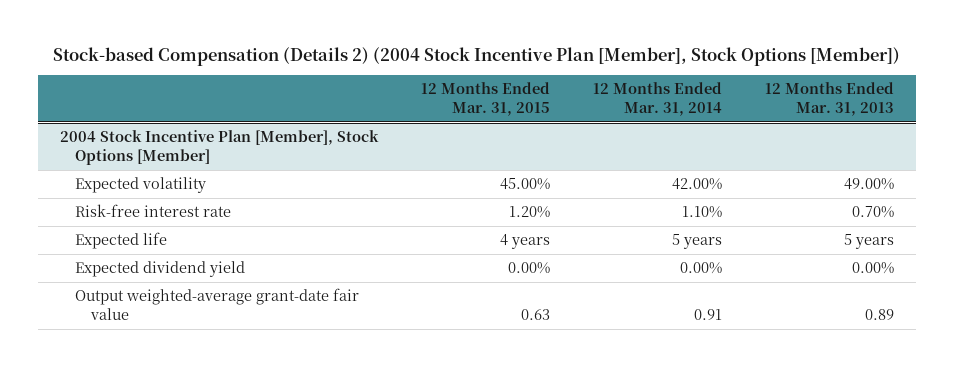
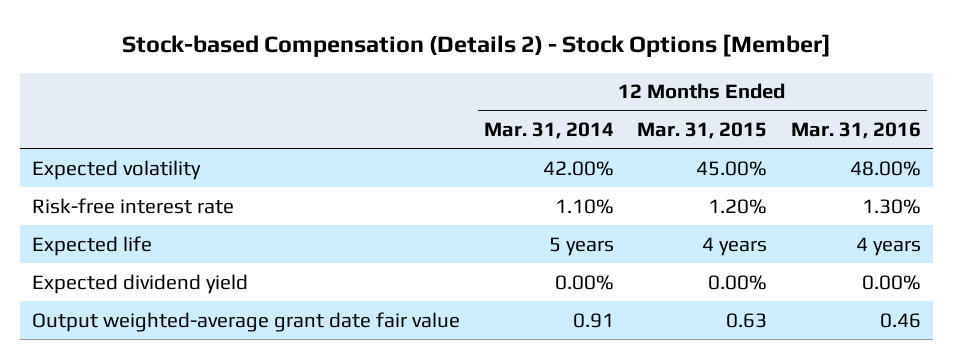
- Stock-based Compensation (Details 2) (2004 Stock Incentive Plan [Member], Stock Options [Member])
+ Stock-based Compensation (Details 2) - Stock Options [Member]
- | 12 Months Ended Mar. 31, 2015 | 12 Months Ended Mar. 31, 2014 | 12 Months Ended Mar. 31, 2013
+ | 12 Months Ended Mar. 31, 2014 | 12 Months Ended Mar. 31, 2015 | 12 Months Ended Mar. 31, 2016
- 2004 Stock Incentive Plan [Member], Stock Options [Member]
- Output weighted-average grant-date fair value | 0.63 | 0.91 | 0.89
+ Output weighted-average grant date fair value | 0.91 | 0.63 | 0.46

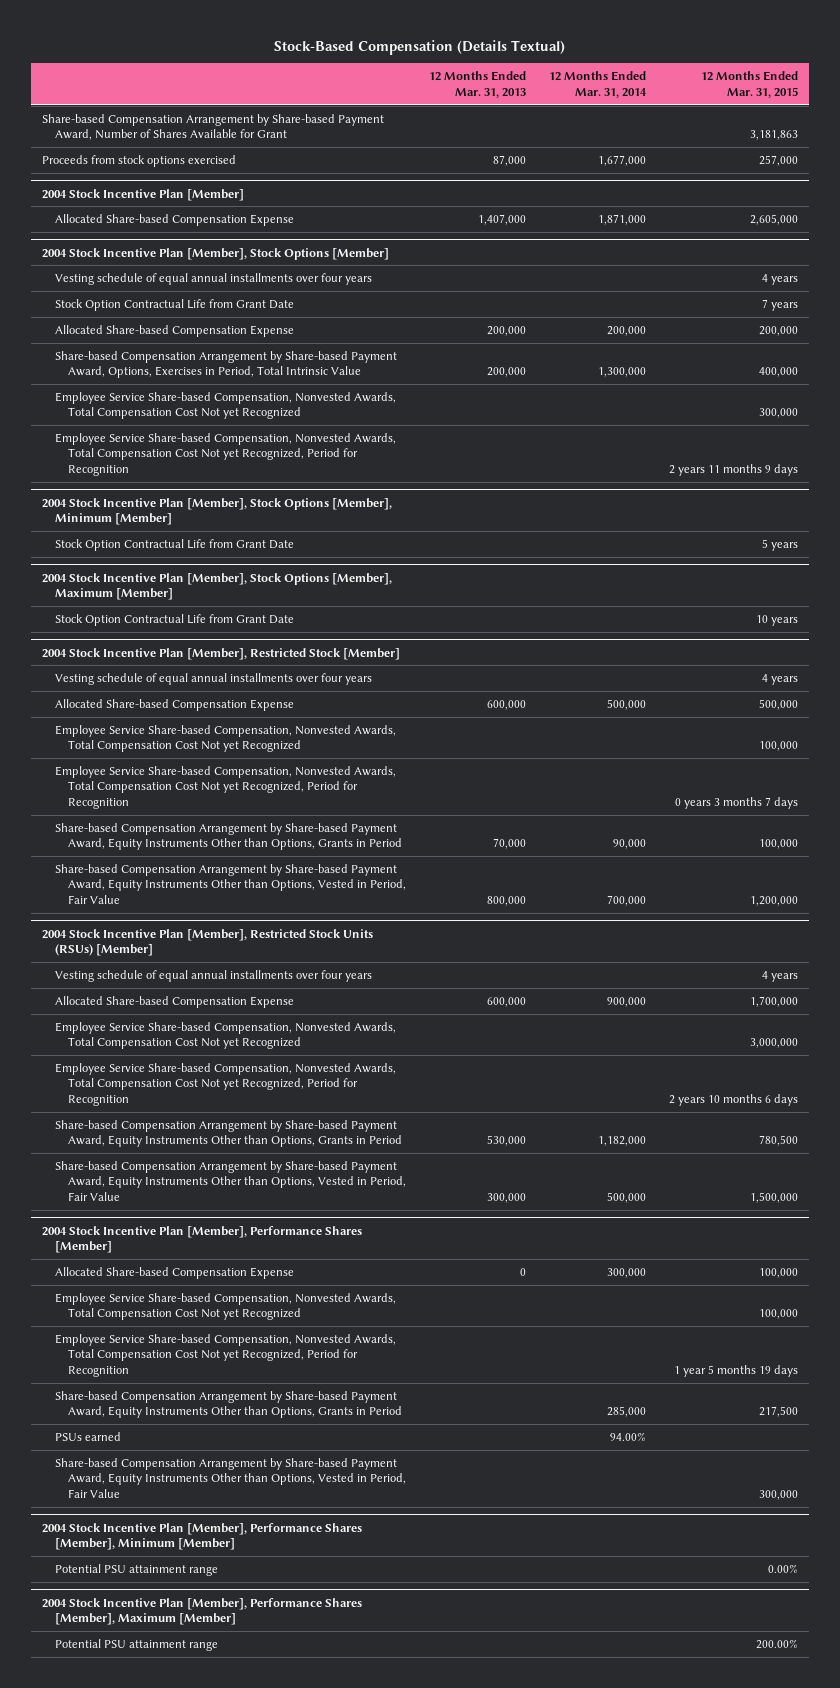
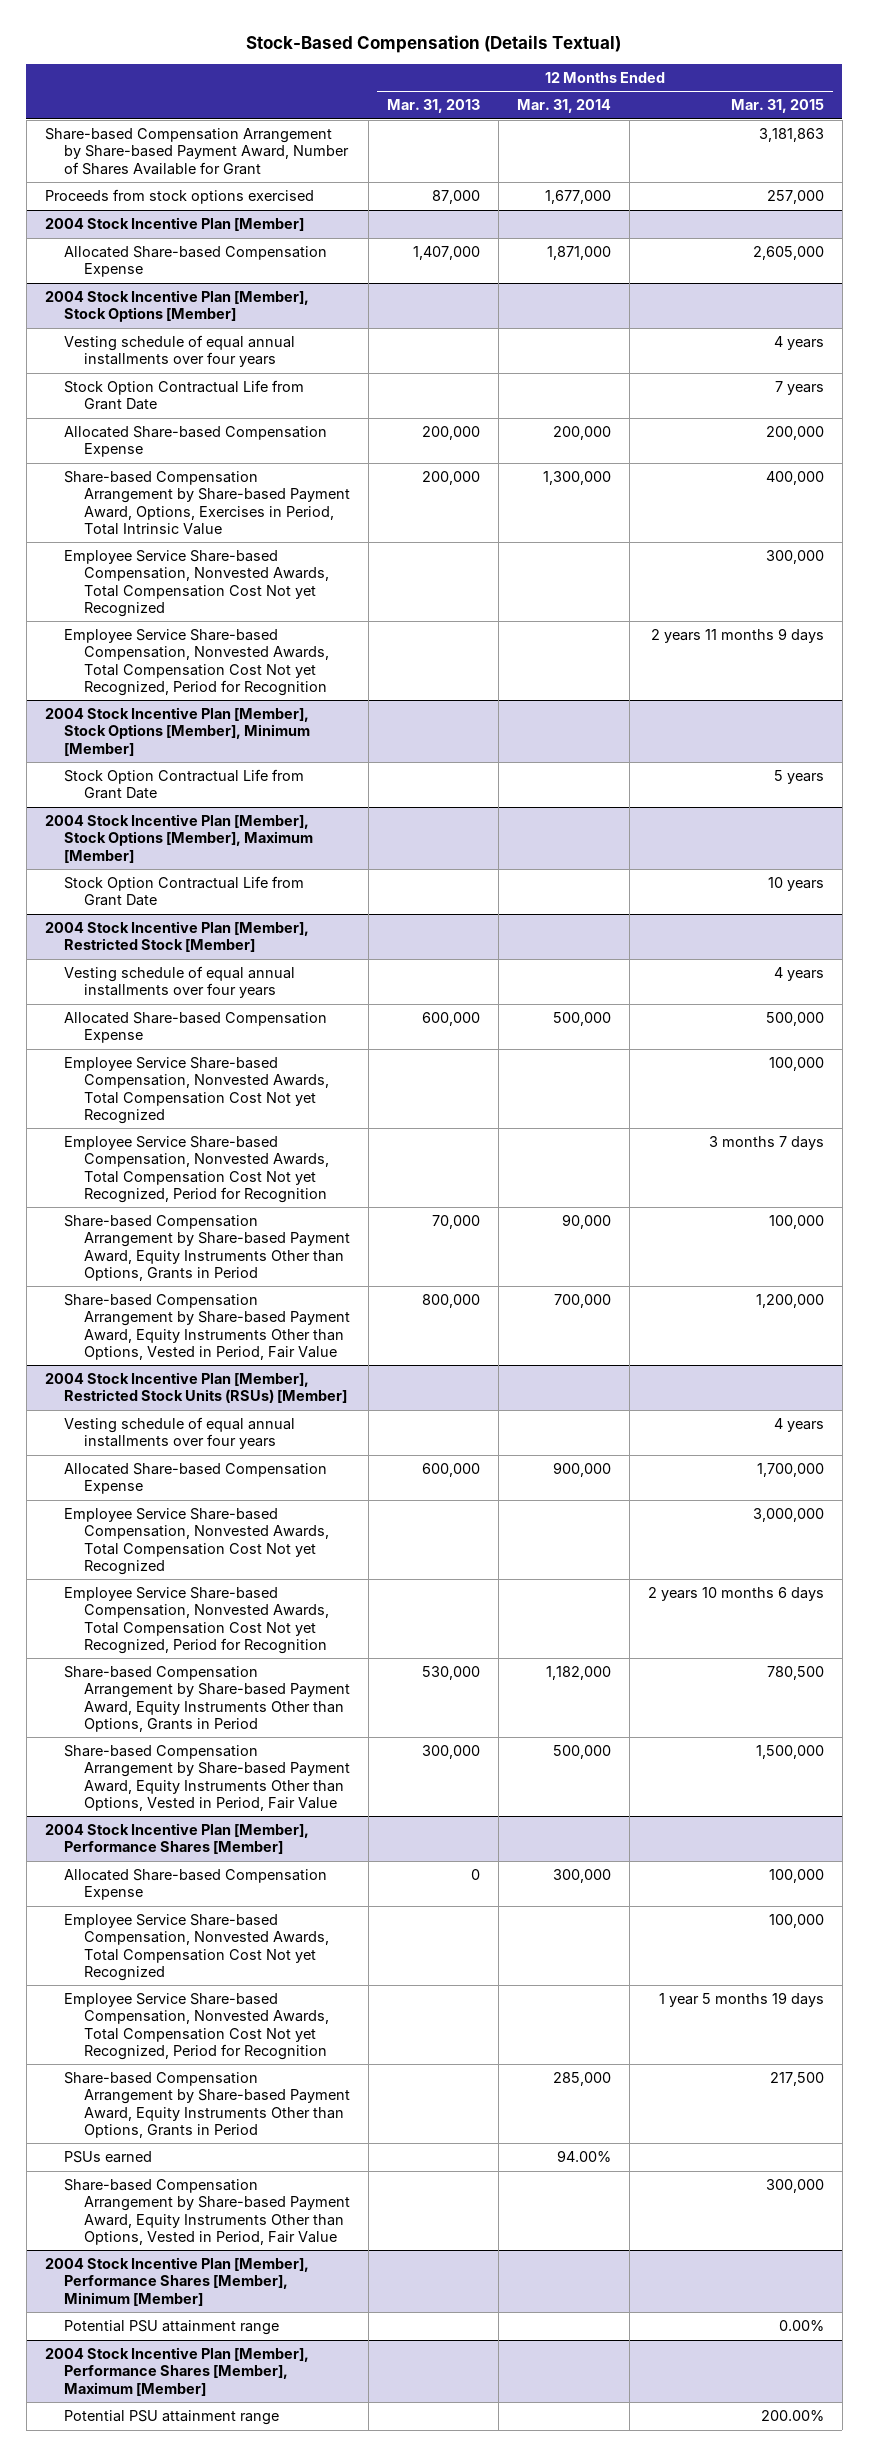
@ 2004 Stock Incentive Plan [Member], Restricted Stock [Member]
- Employee Service Share-based Compensation, Nonvested Awards, Total Compensation Cost Not yet Recognized, Period for Recognition | | | 0 years 3 months 7 days
+ Employee Service Share-based Compensation, Nonvested Awards, Total Compensation Cost Not yet Recognized, Period for Recognition | | | 3 months 7 days

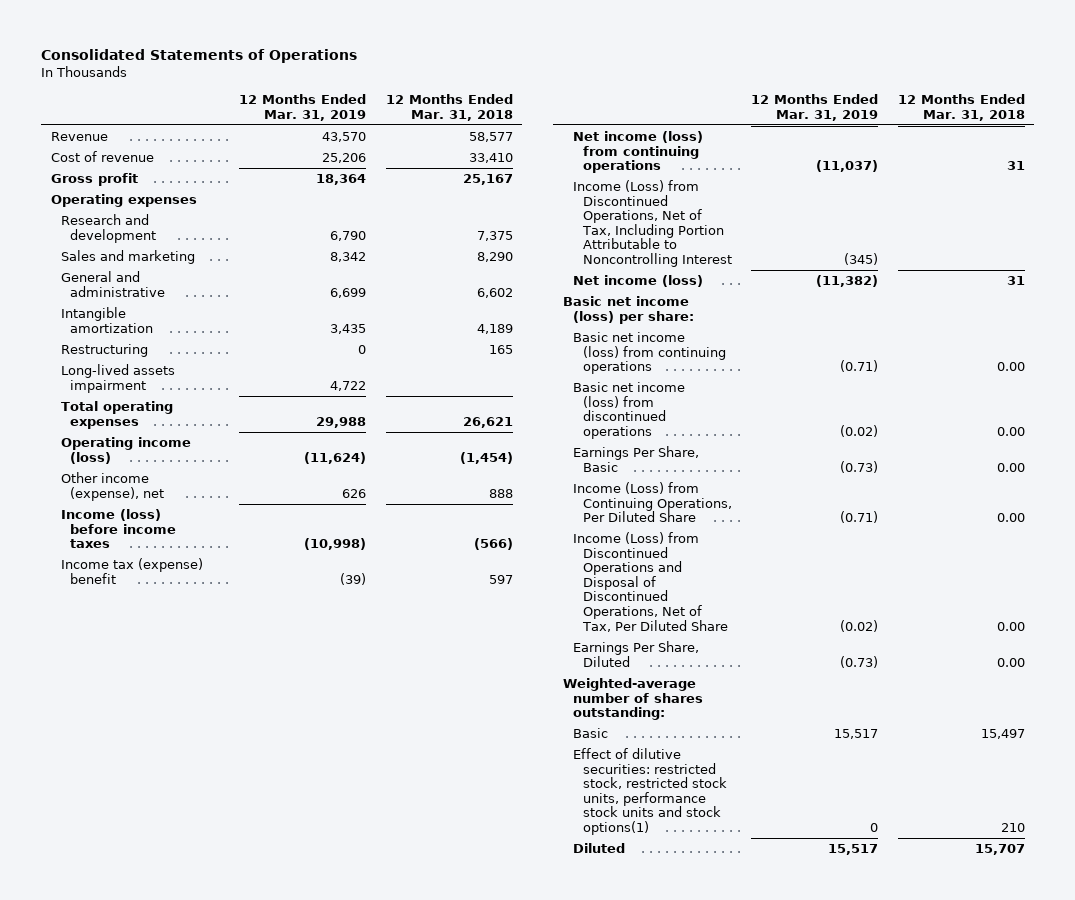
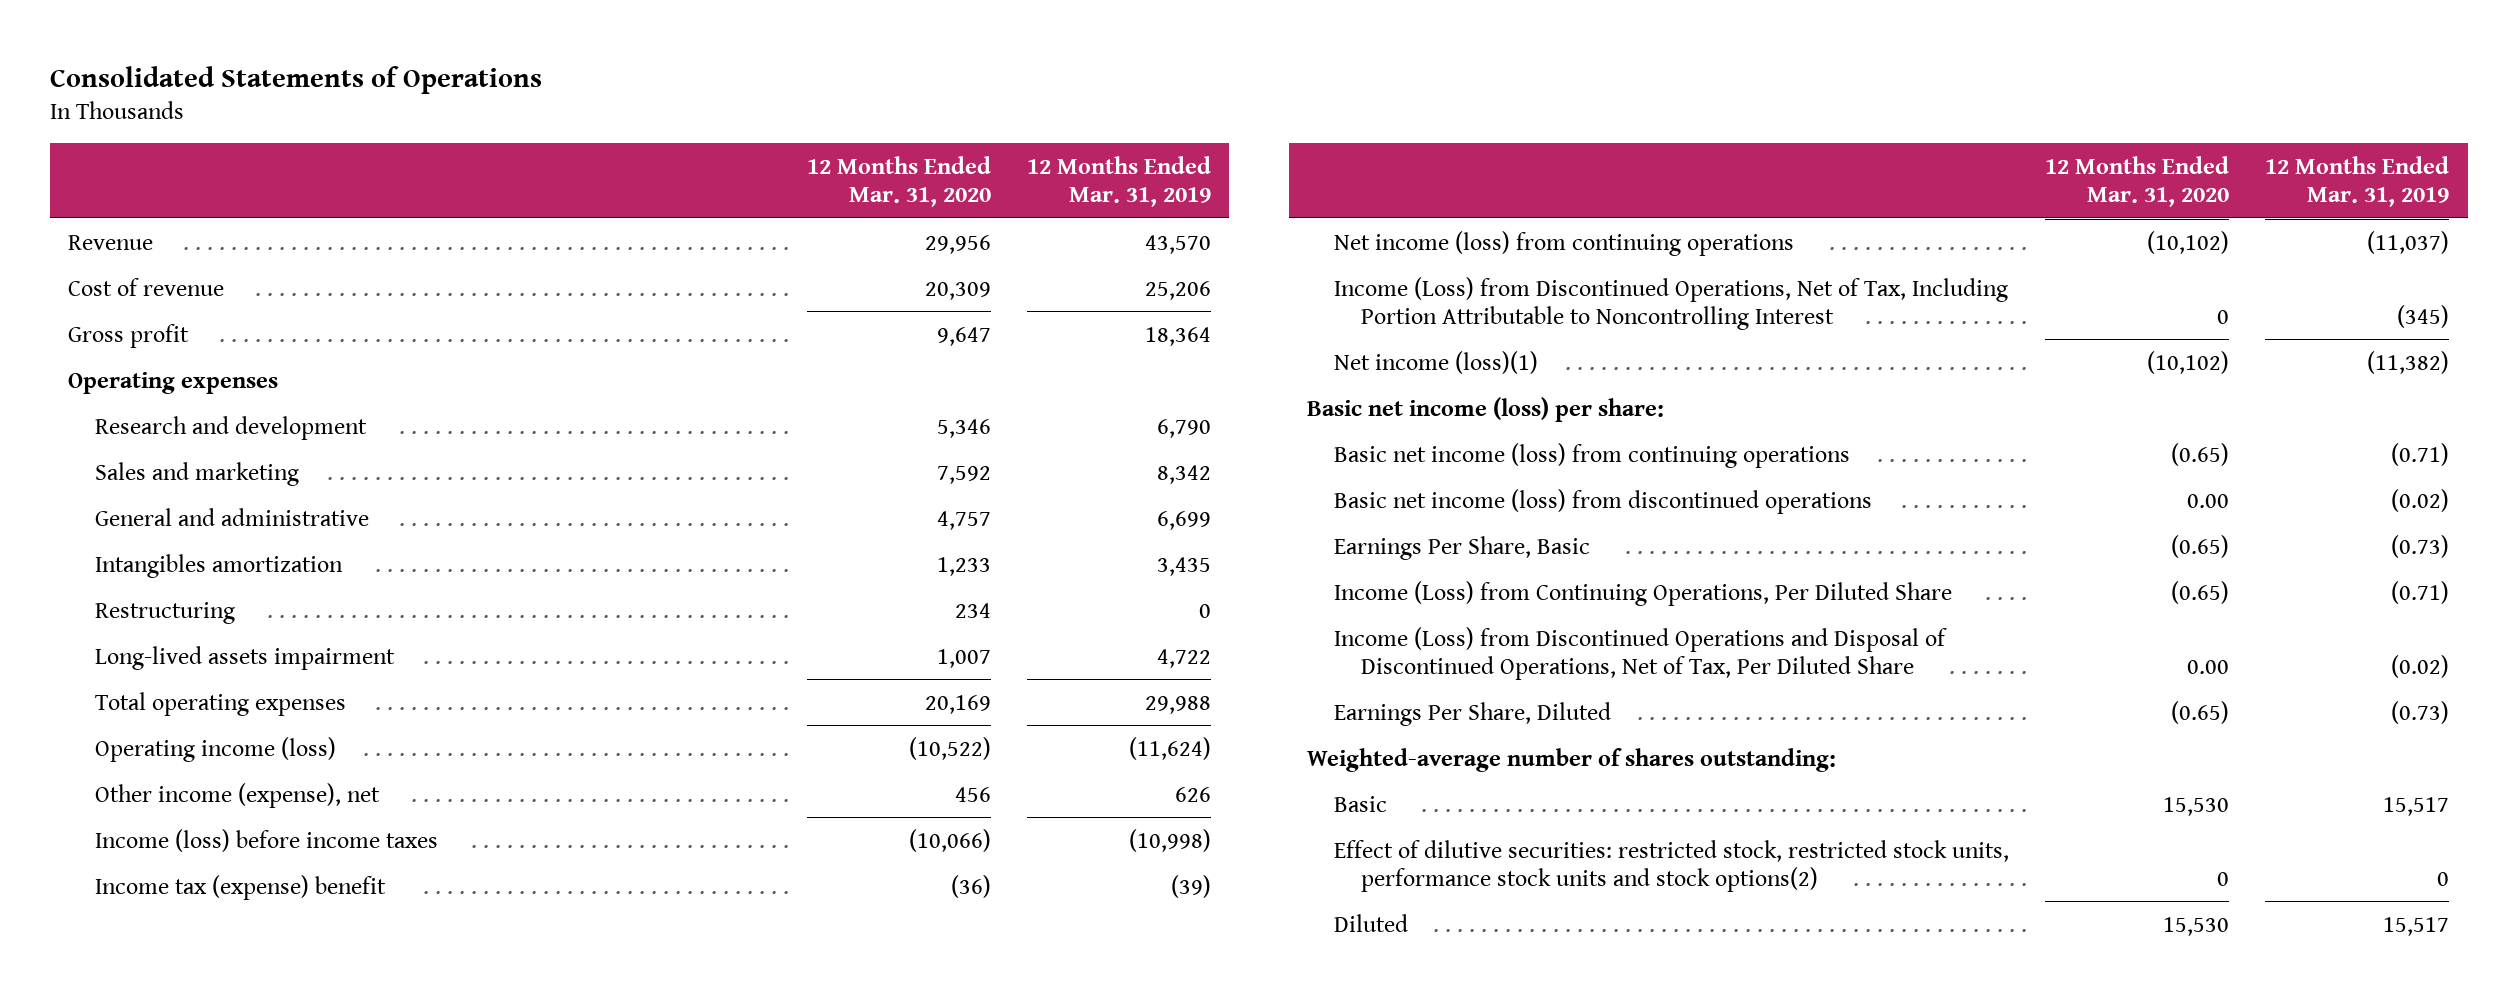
- | 12 Months Ended Mar. 31, 2019 | 12 Months Ended Mar. 31, 2018
+ | 12 Months Ended Mar. 31, 2020 | 12 Months Ended Mar. 31, 2019
- Intangible amortization | 3,435 | 4,189
+ Intangibles amortization | 1,233 | 3,435
- Net income (loss) | (11,382) | 31
+ Net income (loss)(1) | (10,102) | (11,382)
- Effect of dilutive securities: restricted stock, restricted stock units, performance stock units and stock options(1) | 0 | 210
+ Effect of dilutive securities: restricted stock, restricted stock units, performance stock units and stock options(2) | 0 | 0

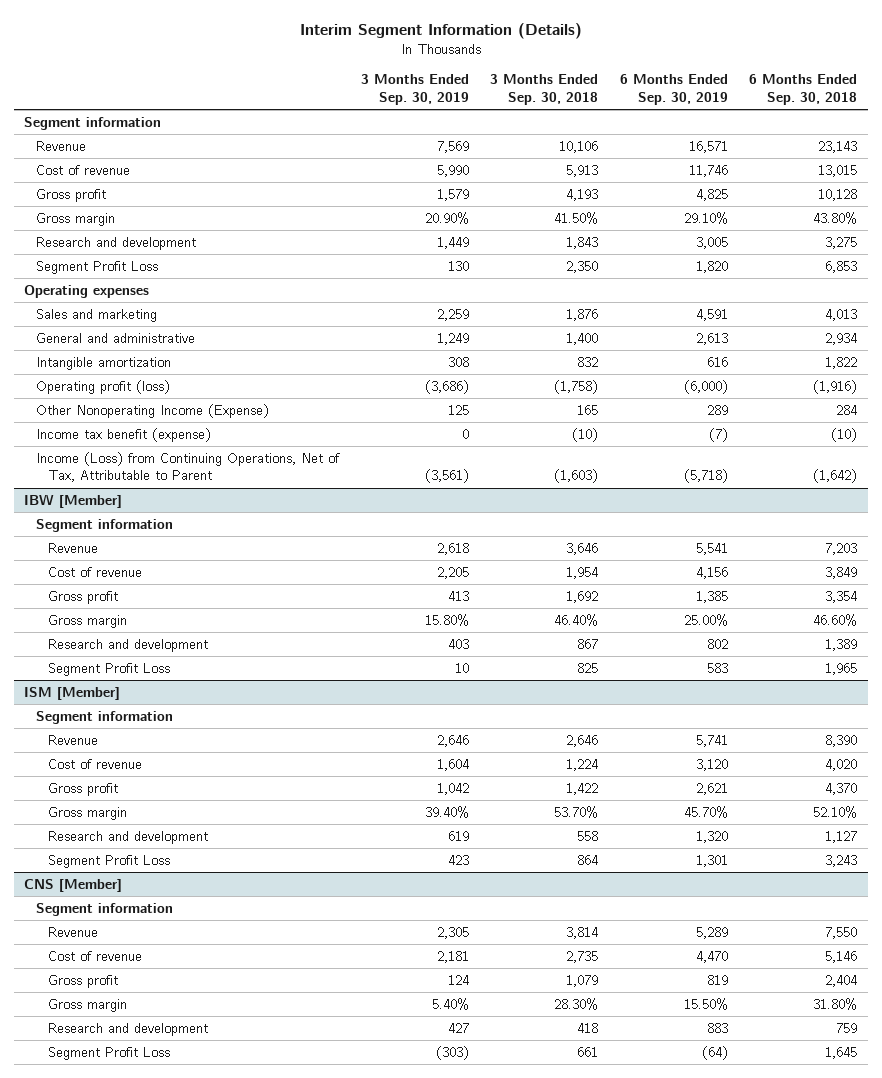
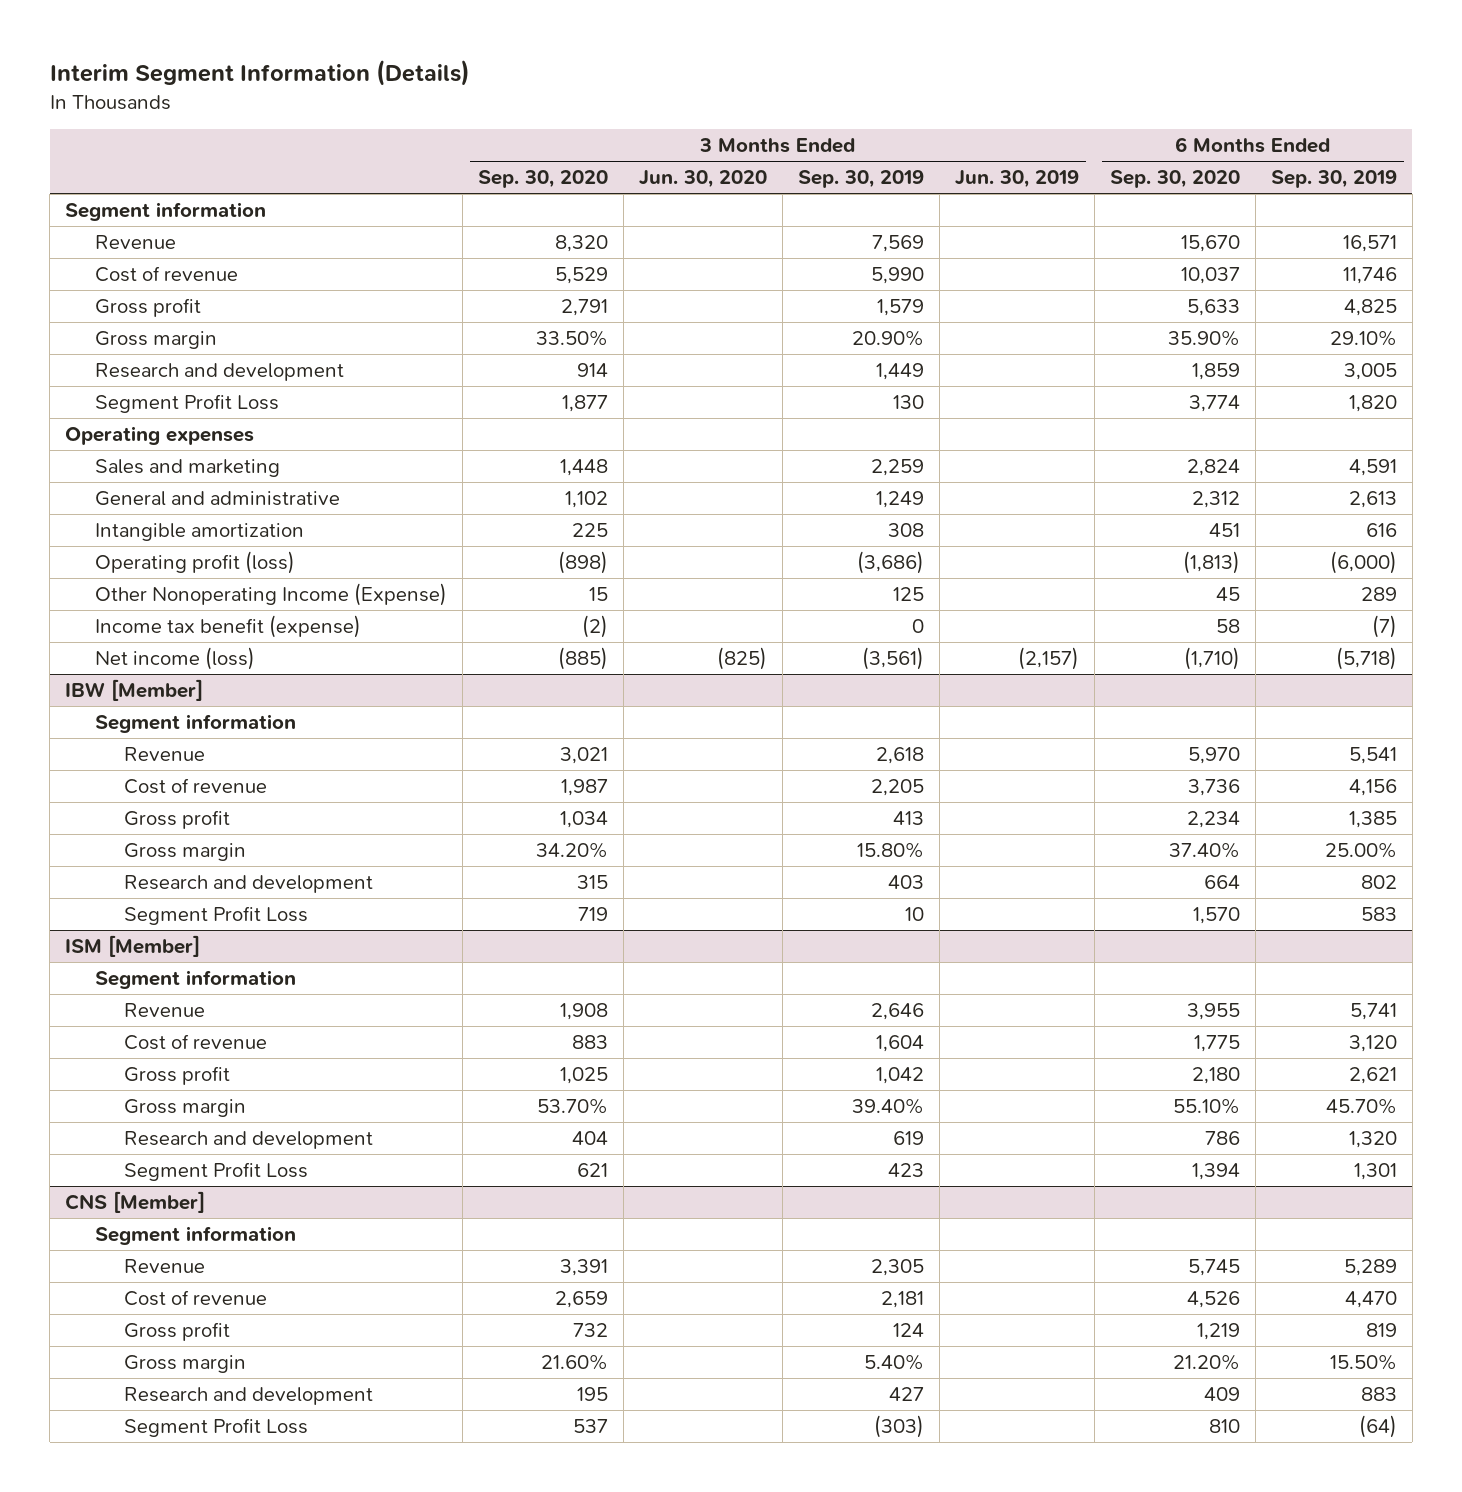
- | 3 Months Ended Sep. 30, 2019 | 3 Months Ended Sep. 30, 2018 | 6 Months Ended Sep. 30, 2019 | 6 Months Ended Sep. 30, 2018
+ | 3 Months Ended Sep. 30, 2020 | 3 Months Ended Jun. 30, 2020 | 3 Months Ended Sep. 30, 2019 | 3 Months Ended Jun. 30, 2019 | 6 Months Ended Sep. 30, 2020 | 6 Months Ended Sep. 30, 2019
- Income (Loss) from Continuing Operations, Net of Tax, Attributable to Parent | (3,561) | (1,603) | (5,718) | (1,642)
+ Net income (loss) | (885) | (825) | (3,561) | (2,157) | (1,710) | (5,718)

